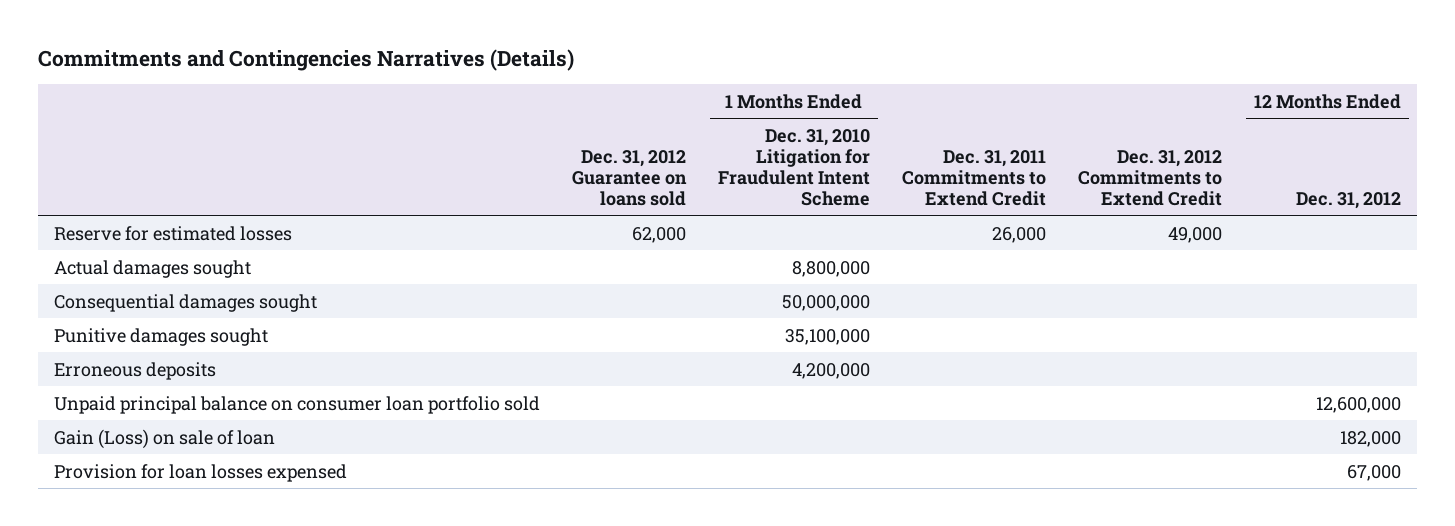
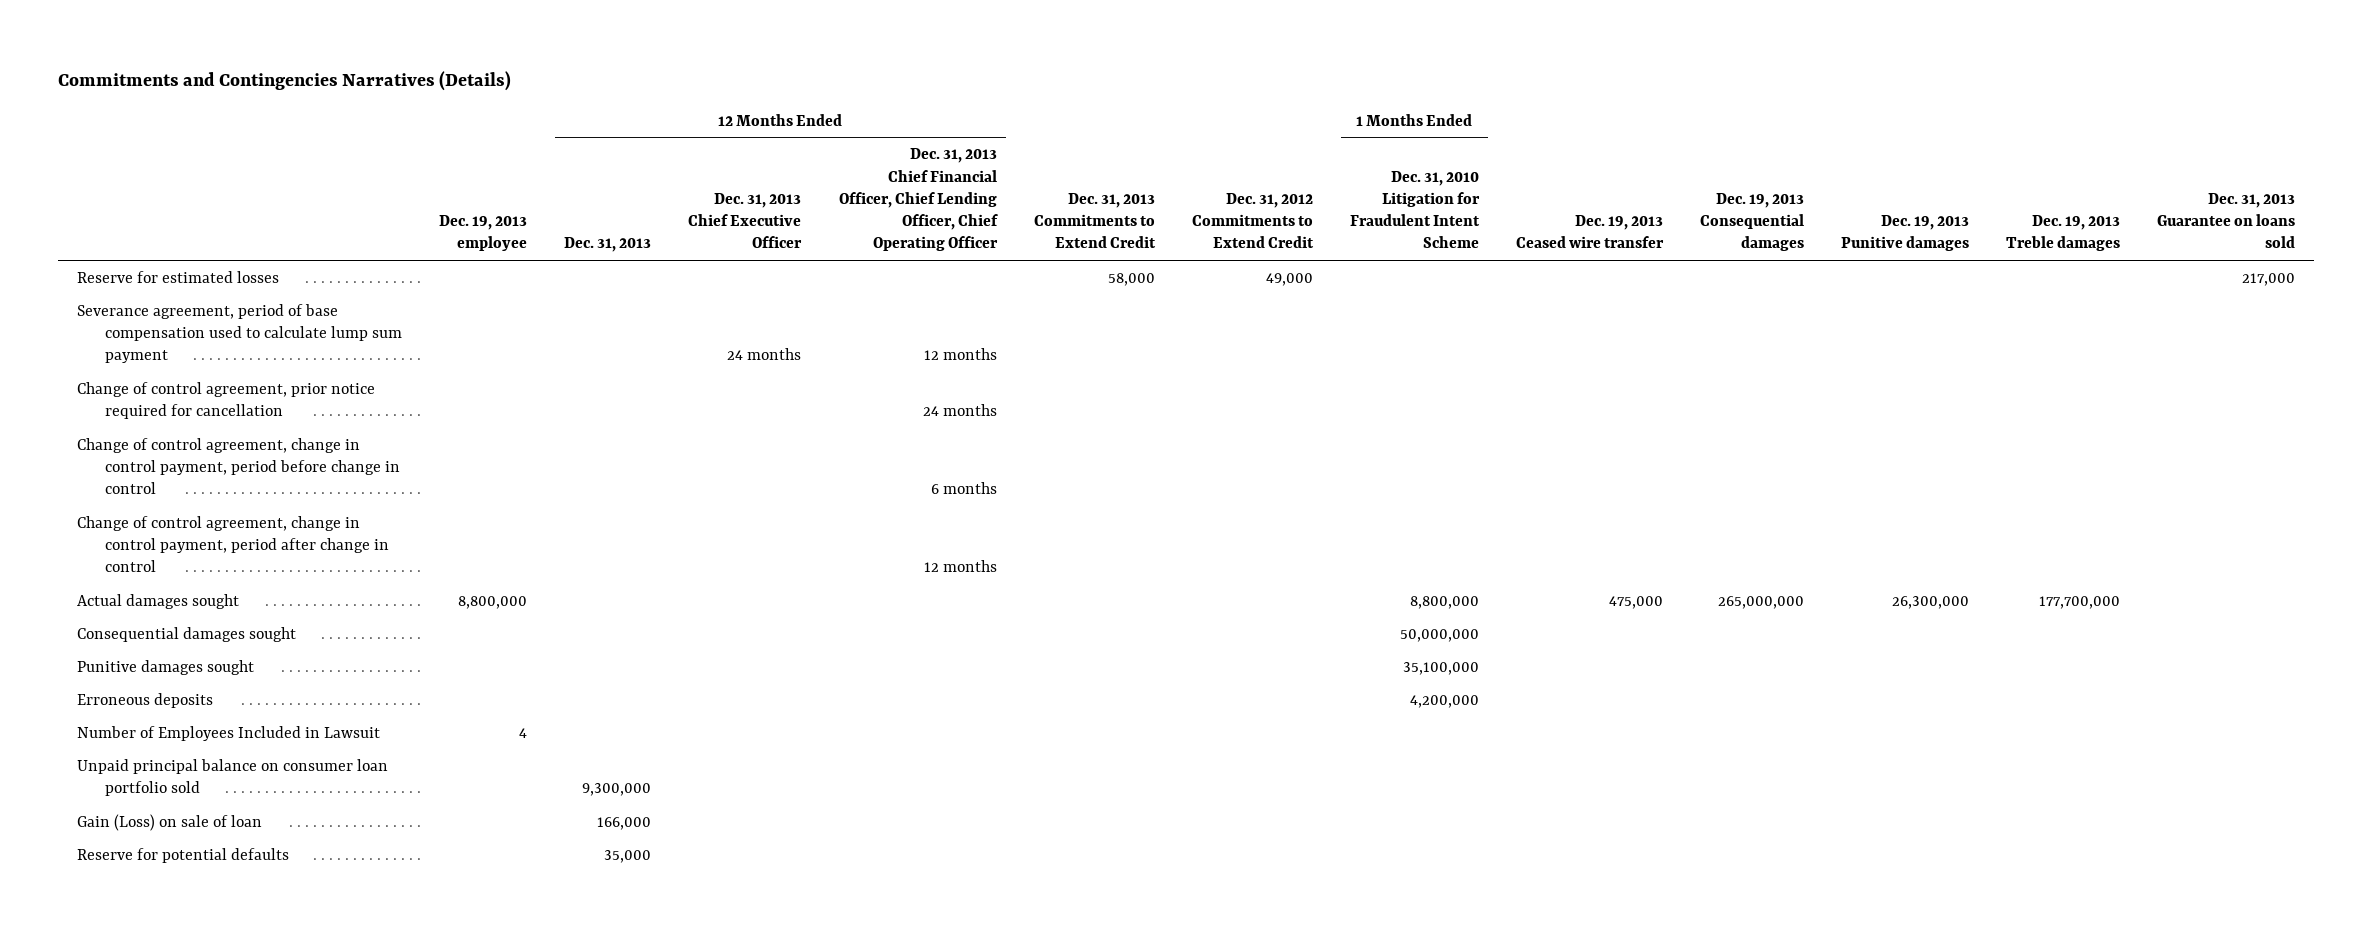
- | Dec. 31, 2012 Guarantee on loans sold | 1 Months Ended Dec. 31, 2010 Litigation for Fraudulent Intent Scheme | Dec. 31, 2011 Commitments to Extend Credit | Dec. 31, 2012 Commitments to Extend Credit | 12 Months Ended Dec. 31, 2012
+ | Dec. 19, 2013 employee | 12 Months Ended Dec. 31, 2013 | 12 Months Ended Dec. 31, 2013 Chief Executive Officer | 12 Months Ended Dec. 31, 2013 Chief Financial Officer, Chief Lending Officer, Chief Operating Officer | Dec. 31, 2013 Commitments to Extend Credit | Dec. 31, 2012 Commitments to Extend Credit | 1 Months Ended Dec. 31, 2010 Litigation for Fraudulent Intent Scheme | Dec. 19, 2013 Ceased wire transfer | Dec. 19, 2013 Consequential damages | Dec. 19, 2013 Punitive damages | Dec. 19, 2013 Treble damages | Dec. 31, 2013 Guarantee on loans sold
+ Severance agreement, period of base compensation used to calculate lump sum payment | | | 24 months | 12 months | | | | | | | |
+ Change of control agreement, prior notice required for cancellation | | | | 24 months | | | | | | | |
+ Change of control agreement, change in control payment, period before change in control | | | | 6 months | | | | | | | |
+ Change of control agreement, change in control payment, period after change in control | | | | 12 months | | | | | | | |
+ Number of Employees Included in Lawsuit | 4 | | | | | | | | | | |
- Provision for loan losses expensed | | | | | 67,000
+ Reserve for potential defaults | | 35,000 | | | | | | | | | |

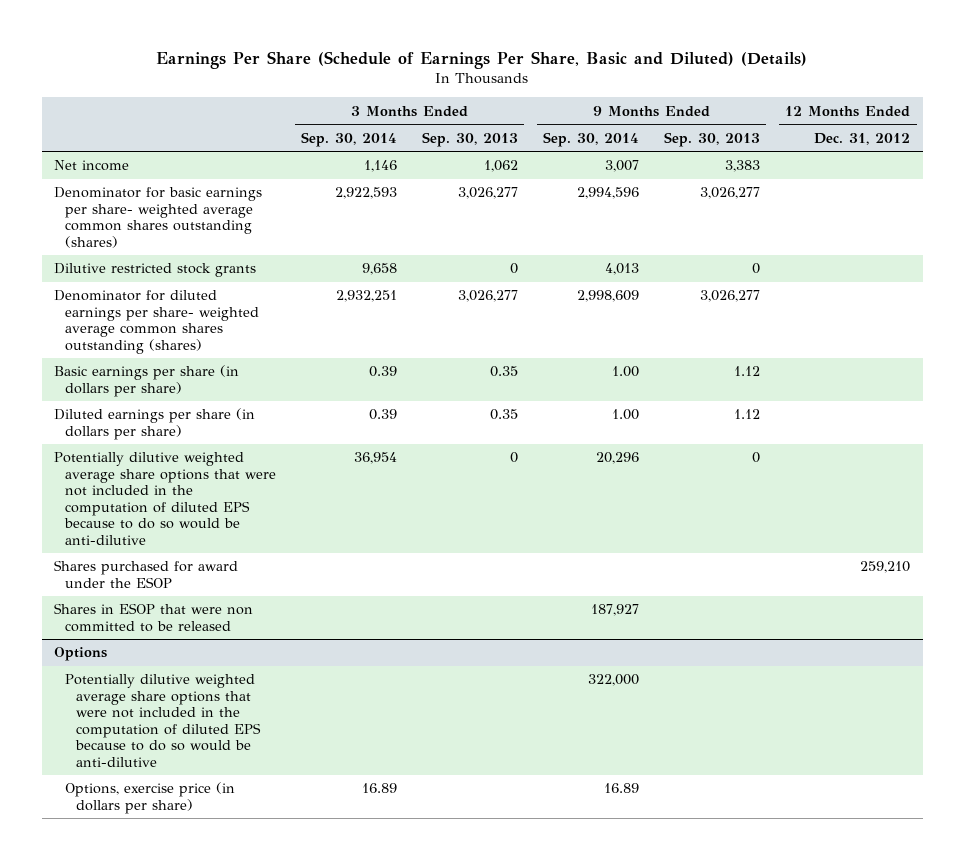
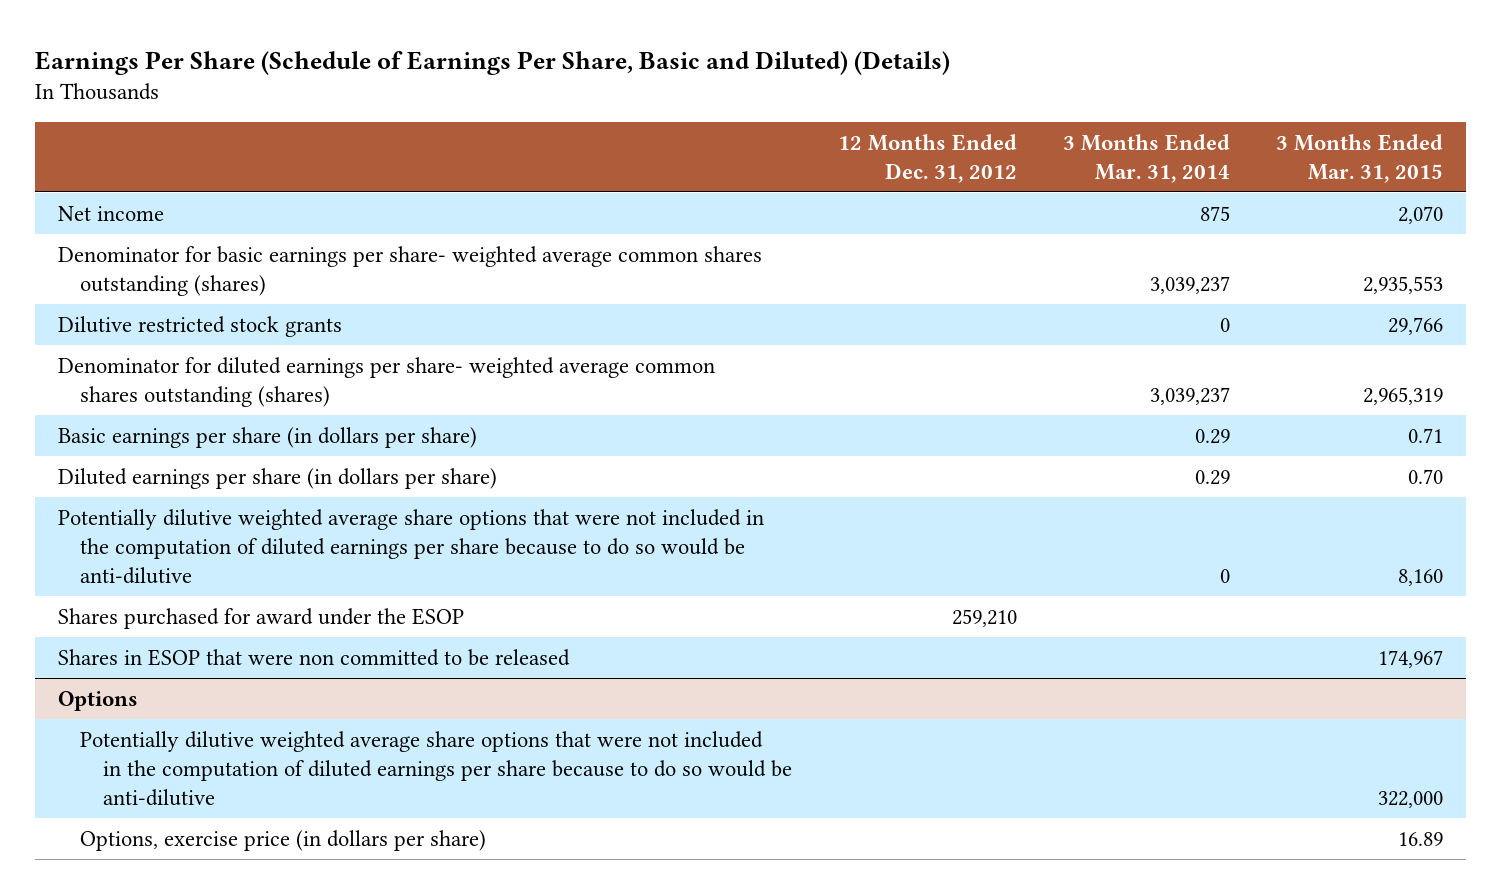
- | 3 Months Ended Sep. 30, 2014 | 3 Months Ended Sep. 30, 2013 | 9 Months Ended Sep. 30, 2014 | 9 Months Ended Sep. 30, 2013 | 12 Months Ended Dec. 31, 2012
+ | 12 Months Ended Dec. 31, 2012 | 3 Months Ended Mar. 31, 2014 | 3 Months Ended Mar. 31, 2015
- Potentially dilutive weighted average share options that were not included in the computation of diluted EPS because to do so would be anti-dilutive | 36,954 | 0 | 20,296 | 0 |
+ Potentially dilutive weighted average share options that were not included in the computation of diluted earnings per share because to do so would be anti-dilutive | | 0 | 8,160
@ Options
- Potentially dilutive weighted average share options that were not included in the computation of diluted EPS because to do so would be anti-dilutive | | | 322,000 | |
+ Potentially dilutive weighted average share options that were not included in the computation of diluted earnings per share because to do so would be anti-dilutive | | | 322,000

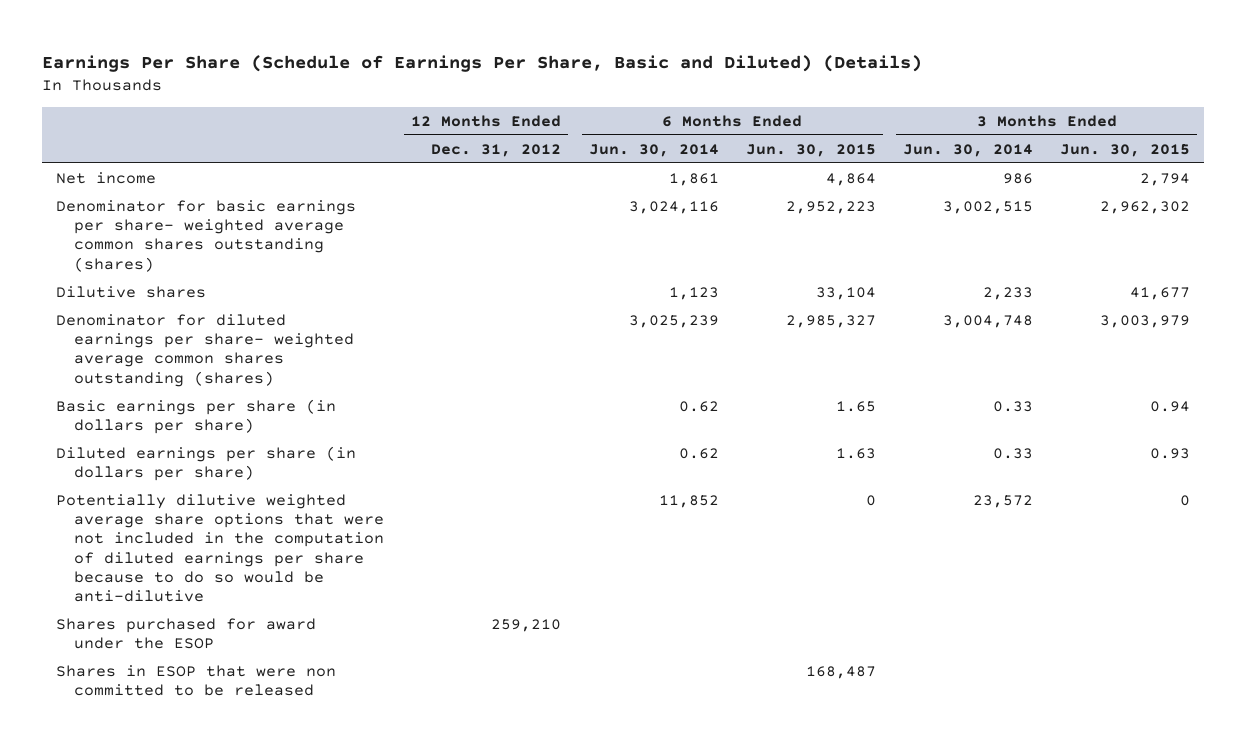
- | 12 Months Ended Dec. 31, 2012 | 3 Months Ended Mar. 31, 2014 | 3 Months Ended Mar. 31, 2015
+ | 12 Months Ended Dec. 31, 2012 | 6 Months Ended Jun. 30, 2014 | 6 Months Ended Jun. 30, 2015 | 3 Months Ended Jun. 30, 2014 | 3 Months Ended Jun. 30, 2015
- Dilutive restricted stock grants | | 0 | 29,766
+ Dilutive shares | | 1,123 | 33,104 | 2,233 | 41,677
- Options
- Potentially dilutive weighted average share options that were not included in the computation of diluted earnings per share because to do so would be anti-dilutive | | | 322,000
- Options, exercise price (in dollars per share) | | | 16.89

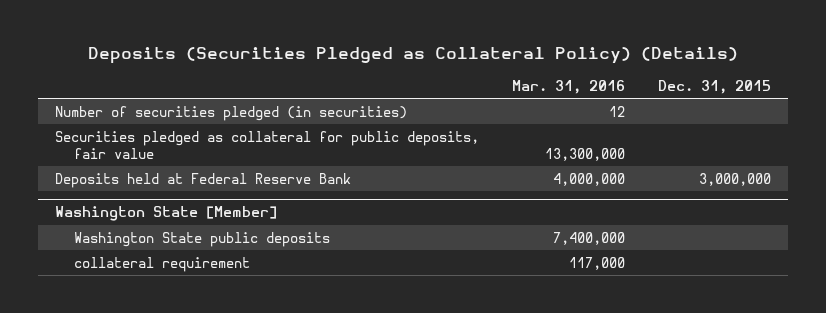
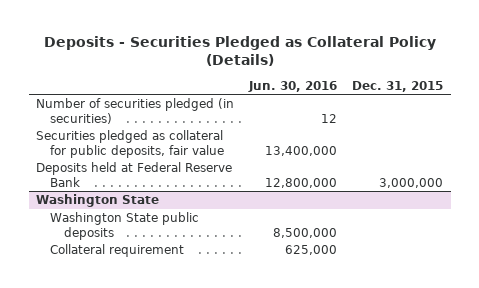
- Deposits (Securities Pledged as Collateral Policy) (Details)
+ Deposits - Securities Pledged as Collateral Policy (Details)
- | Mar. 31, 2016 | Dec. 31, 2015
+ | Jun. 30, 2016 | Dec. 31, 2015
- Washington State [Member]
+ Washington State
- collateral requirement | 117,000 |
+ Collateral requirement | 625,000 |

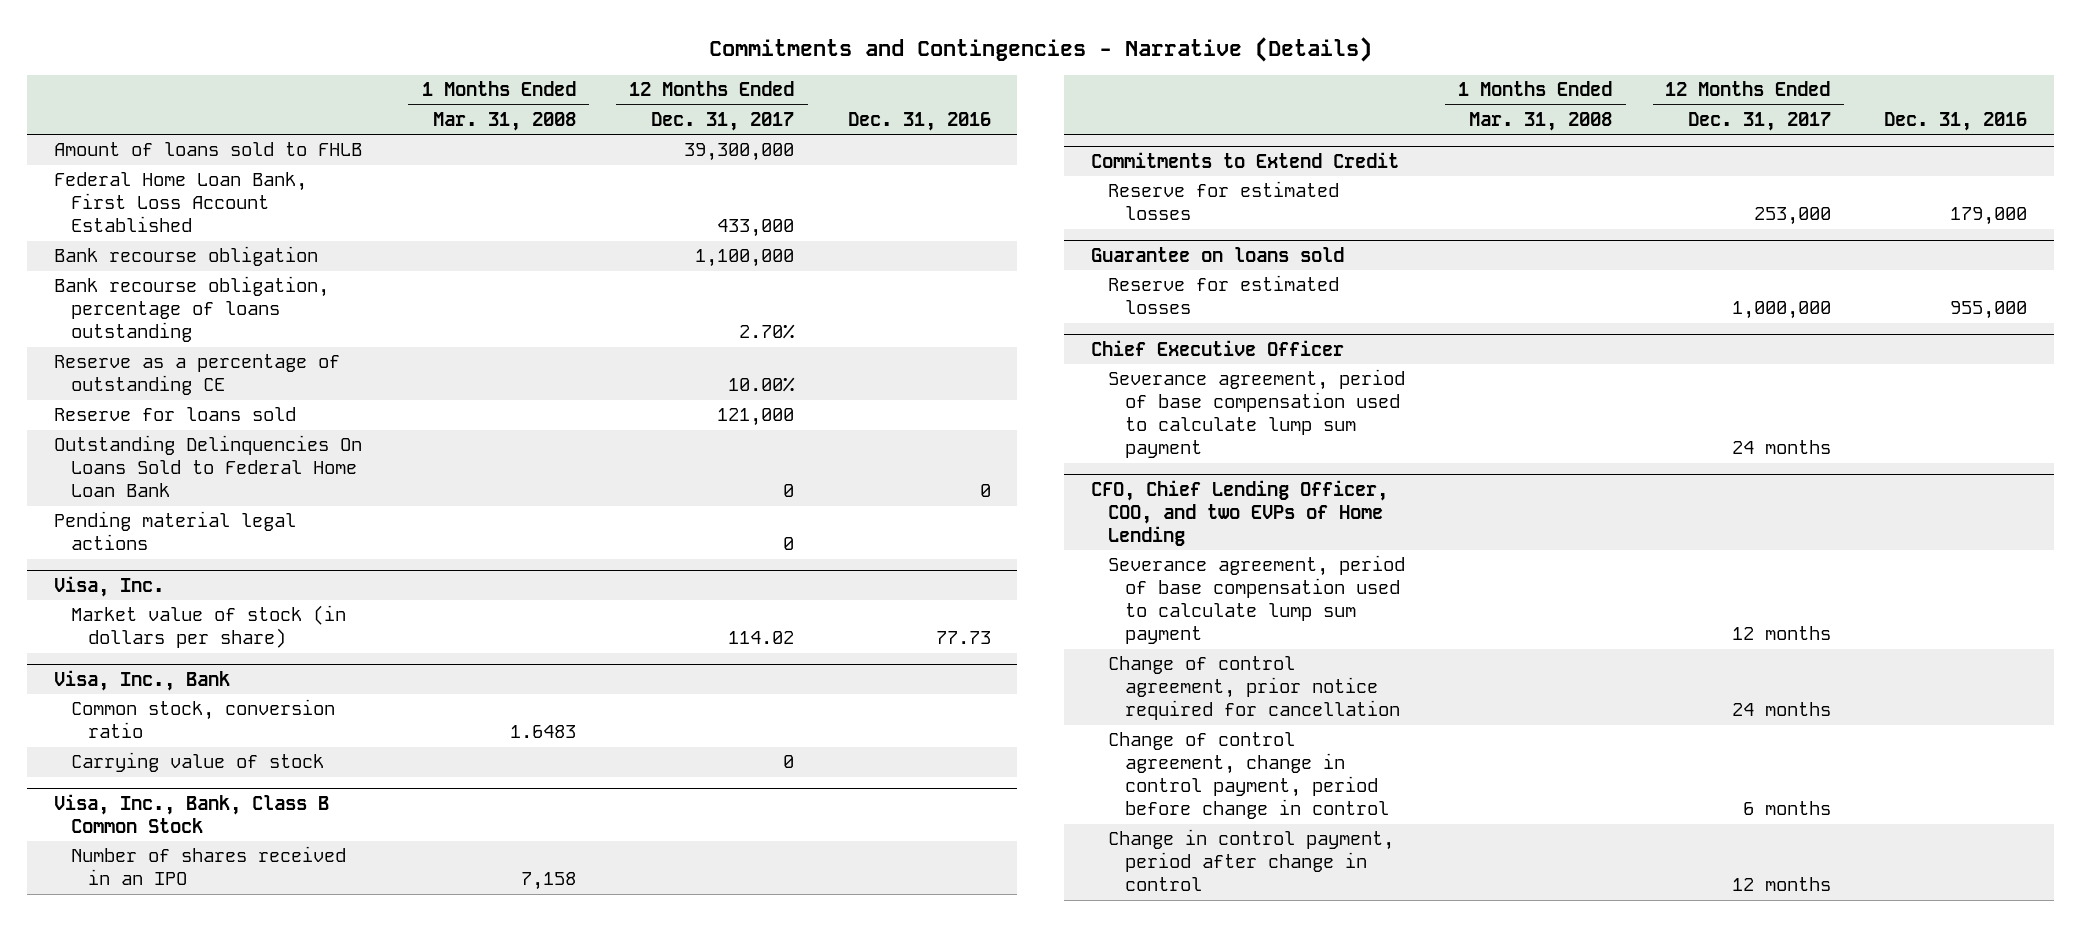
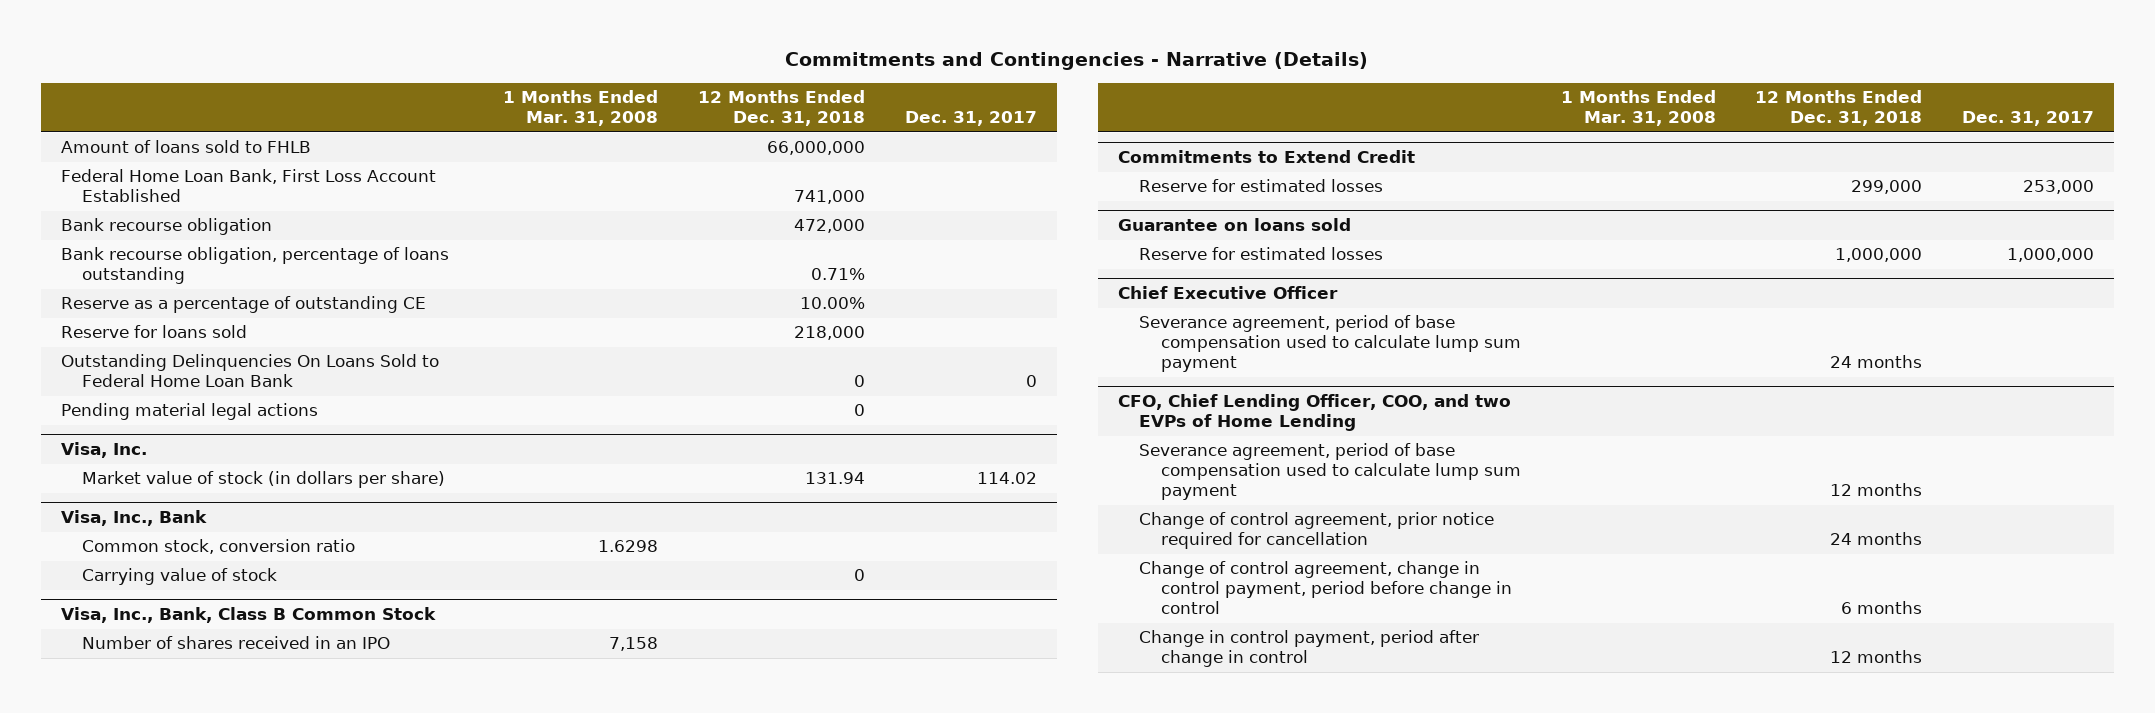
- | 1 Months Ended Mar. 31, 2008 | 12 Months Ended Dec. 31, 2017 | Dec. 31, 2016
+ | 1 Months Ended Mar. 31, 2008 | 12 Months Ended Dec. 31, 2018 | Dec. 31, 2017
@ Visa, Inc., Bank
- Common stock, conversion ratio | 1.6483 | |
+ Common stock, conversion ratio | 1.6298 | |

